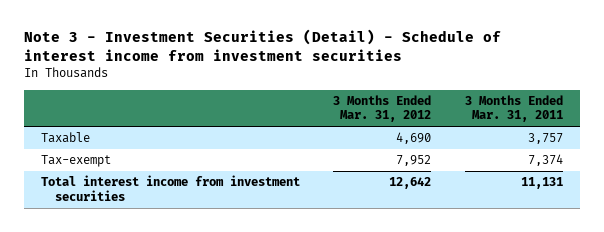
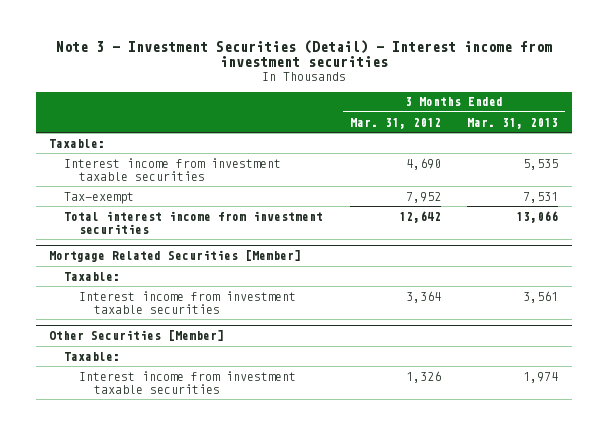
- Note 3 - Investment Securities (Detail) - Schedule of interest income from investment securities
+ Note 3 - Investment Securities (Detail) - Interest income from investment securities
- | 3 Months Ended Mar. 31, 2012 | 3 Months Ended Mar. 31, 2011
+ | 3 Months Ended Mar. 31, 2012 | 3 Months Ended Mar. 31, 2013
- Taxable | 4,690 | 3,757
+ Taxable:
+ Interest income from investment taxable securities | 4,690 | 5,535
+ Mortgage Related Securities [Member]
+ Taxable:
+ Interest income from investment taxable securities | 3,364 | 3,561
+ Other Securities [Member]
+ Taxable:
+ Interest income from investment taxable securities | 1,326 | 1,974

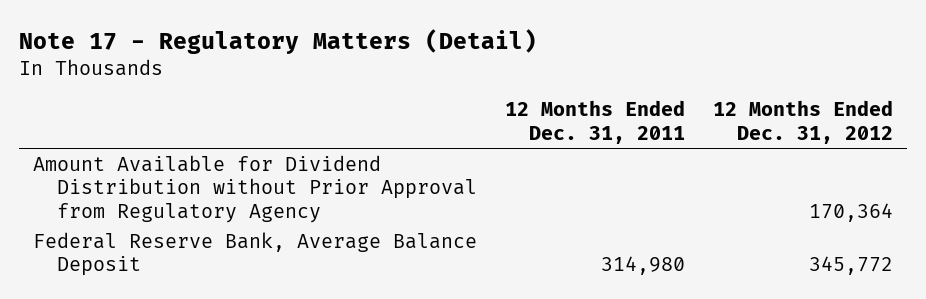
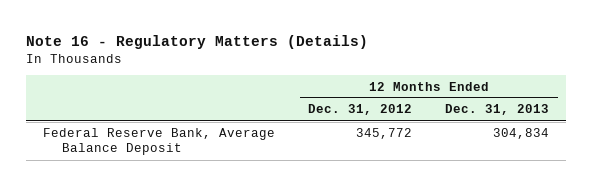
- Note 17 - Regulatory Matters (Detail)
+ Note 16 - Regulatory Matters (Details)
- | 12 Months Ended Dec. 31, 2011 | 12 Months Ended Dec. 31, 2012
+ | 12 Months Ended Dec. 31, 2012 | 12 Months Ended Dec. 31, 2013
- Amount Available for Dividend Distribution without Prior Approval from Regulatory Agency | | 170,364

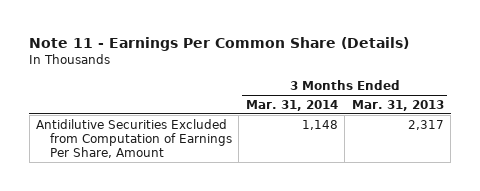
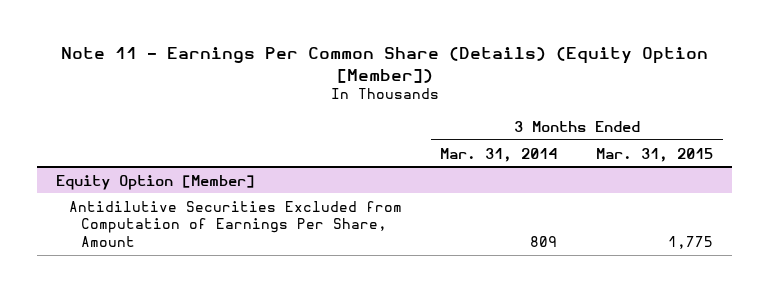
- Note 11 - Earnings Per Common Share (Details)
+ Note 11 - Earnings Per Common Share (Details) (Equity Option [Member])
- | 3 Months Ended Mar. 31, 2014 | 3 Months Ended Mar. 31, 2013
+ | 3 Months Ended Mar. 31, 2014 | 3 Months Ended Mar. 31, 2015
- Antidilutive Securities Excluded from Computation of Earnings Per Share, Amount | 1,148 | 2,317
+ Equity Option [Member]
+ Antidilutive Securities Excluded from Computation of Earnings Per Share, Amount | 809 | 1,775

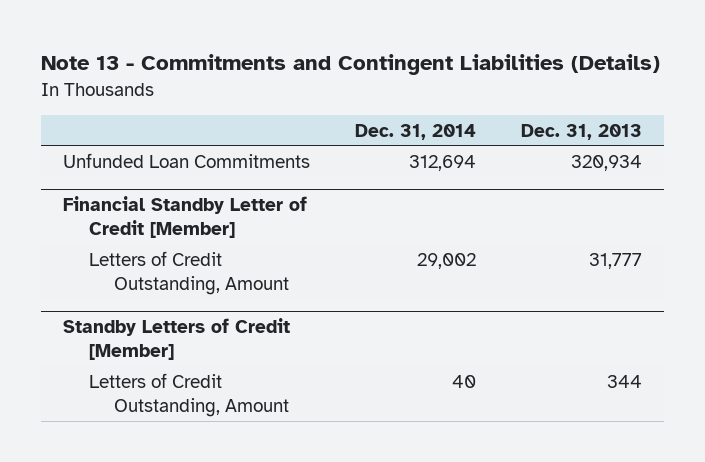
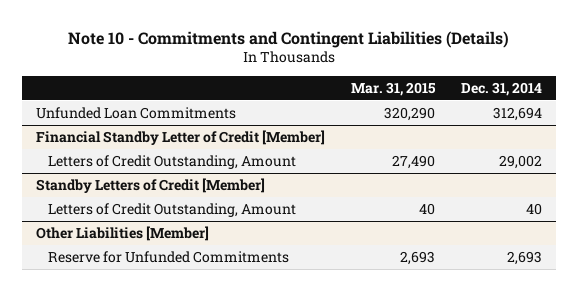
- Note 13 - Commitments and Contingent Liabilities (Details)
+ Note 10 - Commitments and Contingent Liabilities (Details)
- | Dec. 31, 2014 | Dec. 31, 2013
+ | Mar. 31, 2015 | Dec. 31, 2014
+ Other Liabilities [Member]
+ Reserve for Unfunded Commitments | 2,693 | 2,693

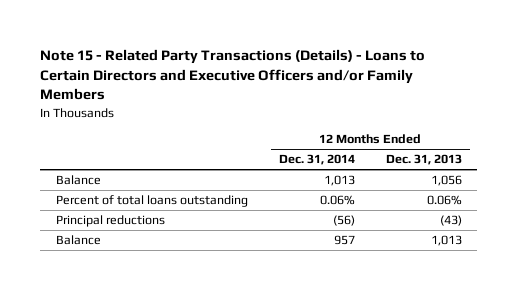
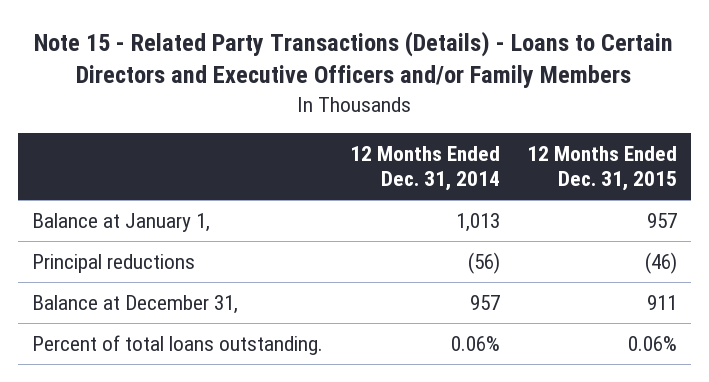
- | 12 Months Ended Dec. 31, 2014 | 12 Months Ended Dec. 31, 2013
+ | 12 Months Ended Dec. 31, 2014 | 12 Months Ended Dec. 31, 2015
- Balance | 1,013 | 1,056
- Percent of total loans outstanding | 0.06% | 0.06%
+ Balance at January 1, | 1,013 | 957
- Balance | 957 | 1,013
+ Balance at December 31, | 957 | 911
+ Percent of total loans outstanding. | 0.06% | 0.06%

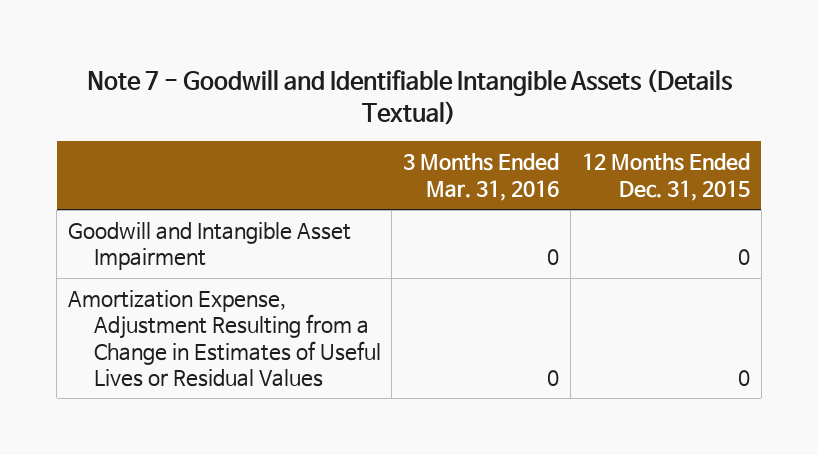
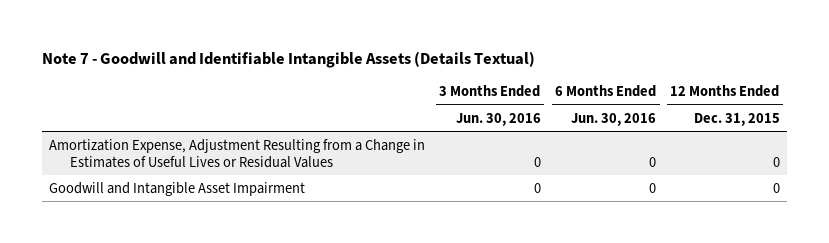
- | 3 Months Ended Mar. 31, 2016 | 12 Months Ended Dec. 31, 2015
+ | 3 Months Ended Jun. 30, 2016 | 6 Months Ended Jun. 30, 2016 | 12 Months Ended Dec. 31, 2015
moved down: Goodwill and Intangible Asset Impairment | 0 | 0 | 0

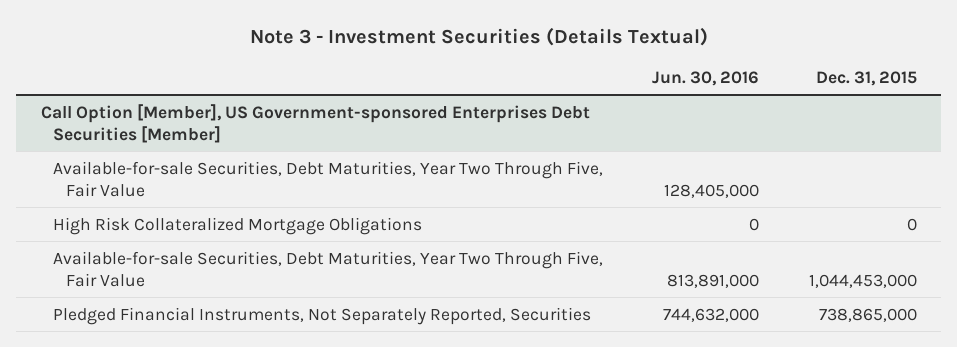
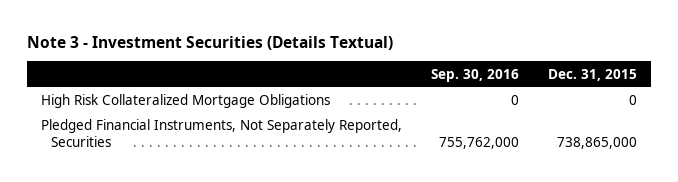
- | Jun. 30, 2016 | Dec. 31, 2015
+ | Sep. 30, 2016 | Dec. 31, 2015
- Call Option [Member], US Government-sponsored Enterprises Debt Securities [Member]
- Available-for-sale Securities, Debt Maturities, Year Two Through Five, Fair Value | 128,405,000 |
- Available-for-sale Securities, Debt Maturities, Year Two Through Five, Fair Value | 813,891,000 | 1,044,453,000

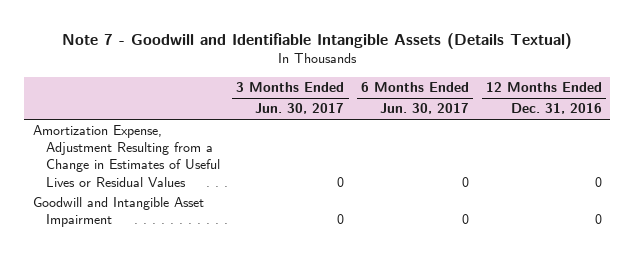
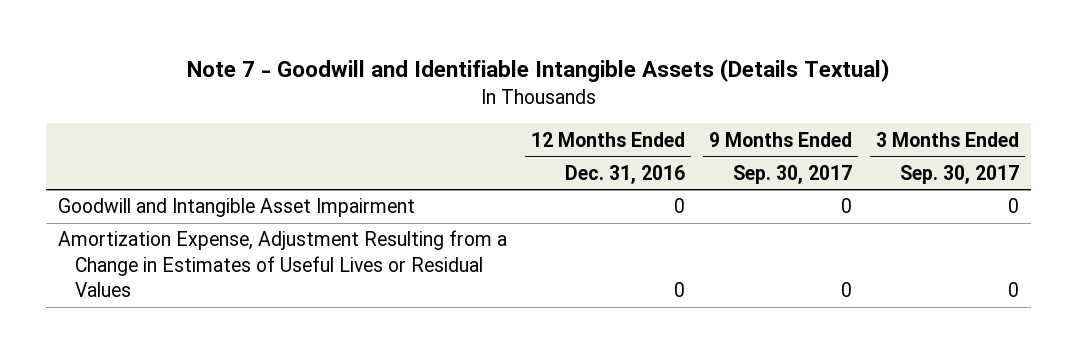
- | 3 Months Ended Jun. 30, 2017 | 6 Months Ended Jun. 30, 2017 | 12 Months Ended Dec. 31, 2016
+ | 12 Months Ended Dec. 31, 2016 | 9 Months Ended Sep. 30, 2017 | 3 Months Ended Sep. 30, 2017
moved down: Amortization Expense, Adjustment Resulting from a Change in Estimates of Useful Lives or Residual Values | 0 | 0 | 0

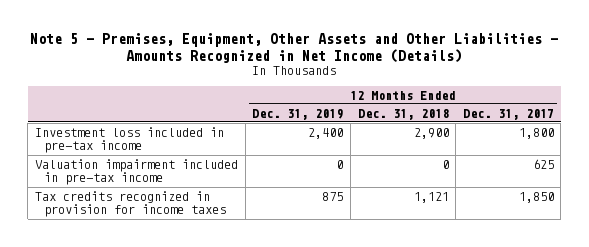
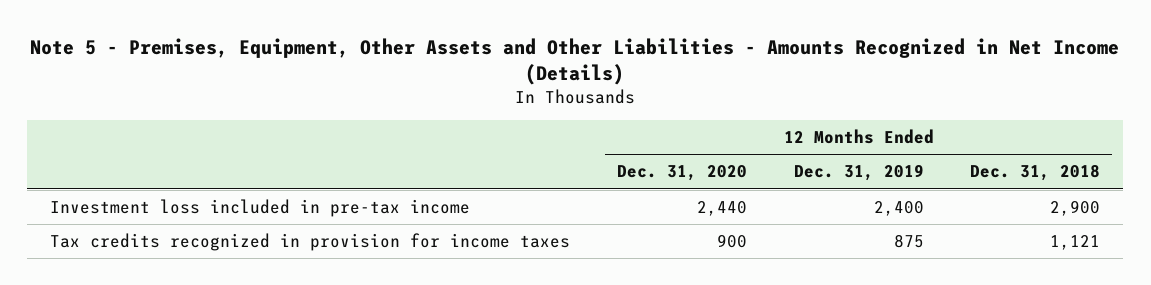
- | 12 Months Ended Dec. 31, 2019 | 12 Months Ended Dec. 31, 2018 | 12 Months Ended Dec. 31, 2017
+ | 12 Months Ended Dec. 31, 2020 | 12 Months Ended Dec. 31, 2019 | 12 Months Ended Dec. 31, 2018
- Valuation impairment included in pre-tax income | 0 | 0 | 625

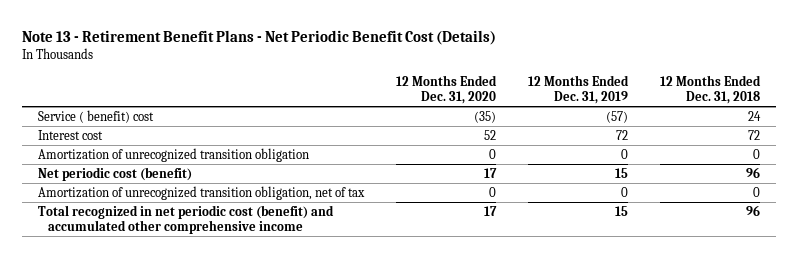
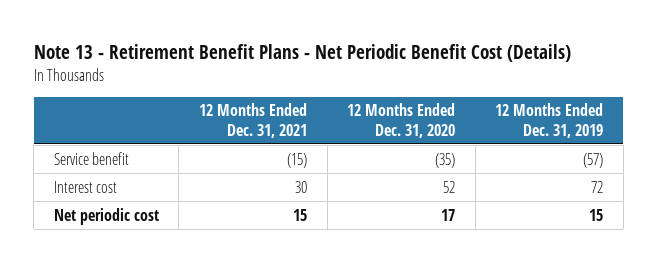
- | 12 Months Ended Dec. 31, 2020 | 12 Months Ended Dec. 31, 2019 | 12 Months Ended Dec. 31, 2018
+ | 12 Months Ended Dec. 31, 2021 | 12 Months Ended Dec. 31, 2020 | 12 Months Ended Dec. 31, 2019
- Service ( benefit) cost | (35) | (57) | 24
+ Service benefit | (15) | (35) | (57)
- Amortization of unrecognized transition obligation | 0 | 0 | 0
- Net periodic cost (benefit) | 17 | 15 | 96
- Amortization of unrecognized transition obligation, net of tax | 0 | 0 | 0
- Total recognized in net periodic cost (benefit) and accumulated other comprehensive income | 17 | 15 | 96
+ Net periodic cost | 15 | 17 | 15

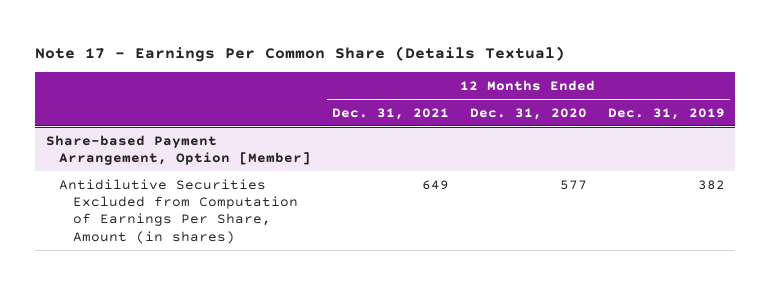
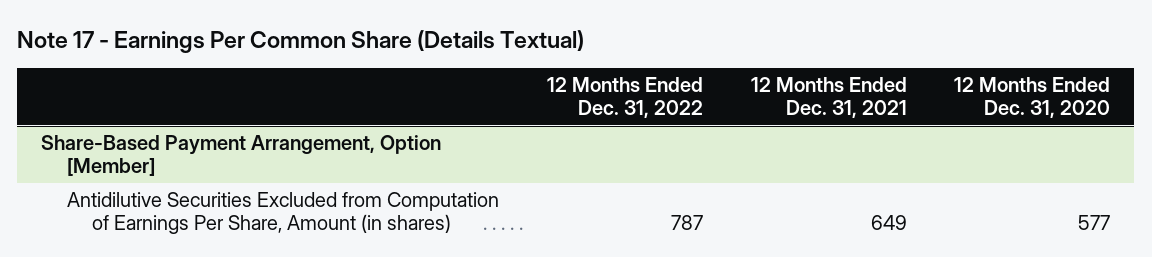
- | 12 Months Ended Dec. 31, 2021 | 12 Months Ended Dec. 31, 2020 | 12 Months Ended Dec. 31, 2019
+ | 12 Months Ended Dec. 31, 2022 | 12 Months Ended Dec. 31, 2021 | 12 Months Ended Dec. 31, 2020
- Share-based Payment Arrangement, Option [Member]
+ Share-Based Payment Arrangement, Option [Member]

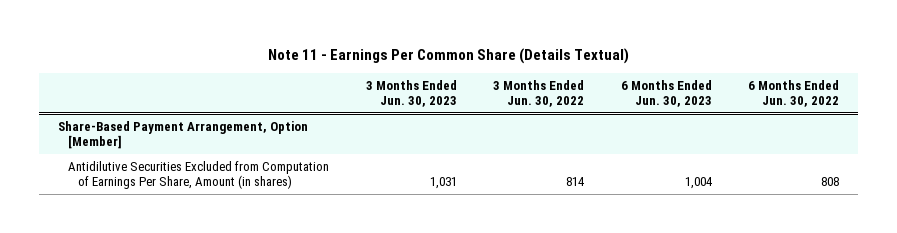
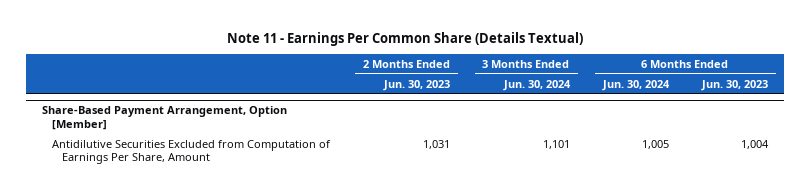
- | 3 Months Ended Jun. 30, 2023 | 3 Months Ended Jun. 30, 2022 | 6 Months Ended Jun. 30, 2023 | 6 Months Ended Jun. 30, 2022
+ | 2 Months Ended Jun. 30, 2023 | 3 Months Ended Jun. 30, 2024 | 6 Months Ended Jun. 30, 2024 | 6 Months Ended Jun. 30, 2023
@ Share-Based Payment Arrangement, Option [Member]
- Antidilutive Securities Excluded from Computation of Earnings Per Share, Amount (in shares) | 1,031 | 814 | 1,004 | 808
+ Antidilutive Securities Excluded from Computation of Earnings Per Share, Amount | 1,031 | 1,101 | 1,005 | 1,004

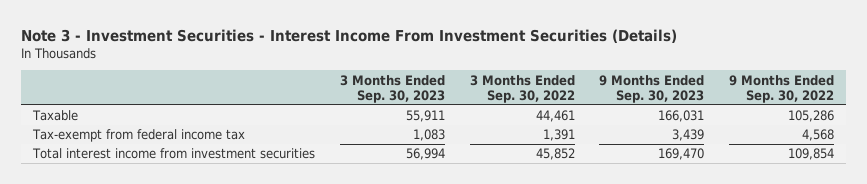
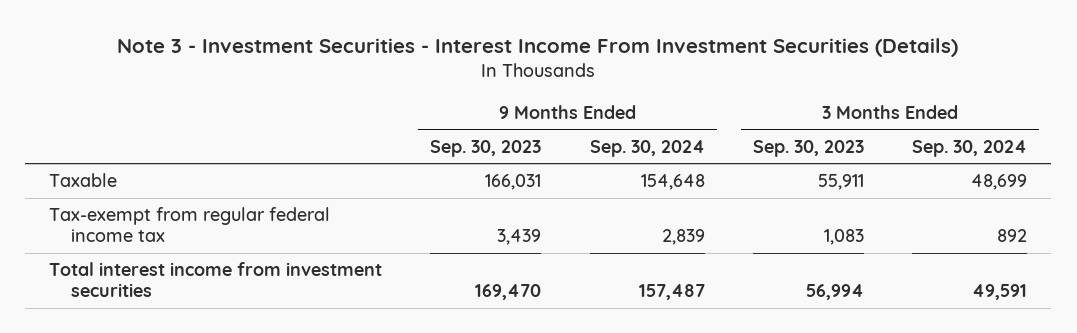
- | 3 Months Ended Sep. 30, 2023 | 3 Months Ended Sep. 30, 2022 | 9 Months Ended Sep. 30, 2023 | 9 Months Ended Sep. 30, 2022
+ | 9 Months Ended Sep. 30, 2023 | 9 Months Ended Sep. 30, 2024 | 3 Months Ended Sep. 30, 2023 | 3 Months Ended Sep. 30, 2024
- Tax-exempt from federal income tax | 1,083 | 1,391 | 3,439 | 4,568
+ Tax-exempt from regular federal income tax | 3,439 | 2,839 | 1,083 | 892

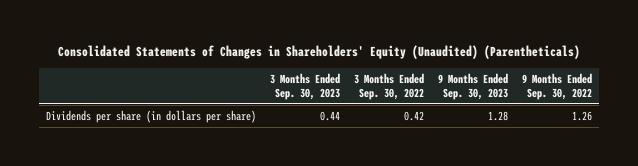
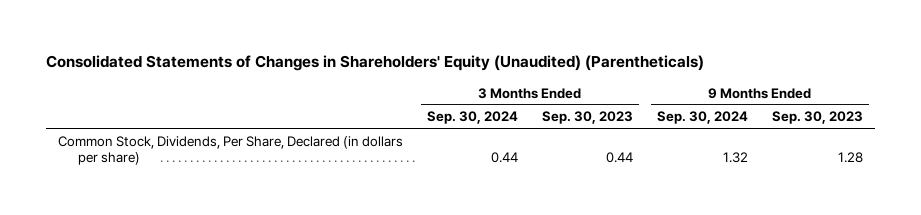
- | 3 Months Ended Sep. 30, 2023 | 3 Months Ended Sep. 30, 2022 | 9 Months Ended Sep. 30, 2023 | 9 Months Ended Sep. 30, 2022
+ | 3 Months Ended Sep. 30, 2024 | 3 Months Ended Sep. 30, 2023 | 9 Months Ended Sep. 30, 2024 | 9 Months Ended Sep. 30, 2023
- Dividends per share (in dollars per share) | 0.44 | 0.42 | 1.28 | 1.26
+ Common Stock, Dividends, Per Share, Declared (in dollars per share) | 0.44 | 0.44 | 1.32 | 1.28

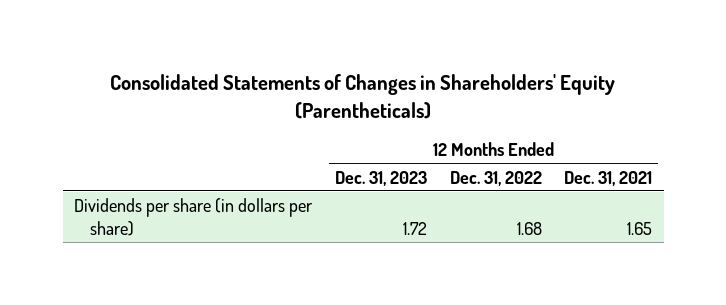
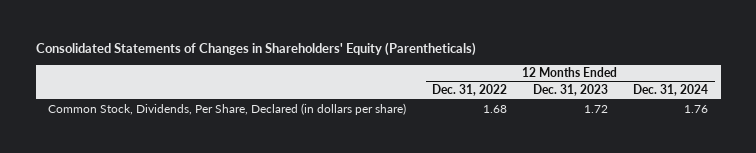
- | 12 Months Ended Dec. 31, 2023 | 12 Months Ended Dec. 31, 2022 | 12 Months Ended Dec. 31, 2021
+ | 12 Months Ended Dec. 31, 2022 | 12 Months Ended Dec. 31, 2023 | 12 Months Ended Dec. 31, 2024
- Dividends per share (in dollars per share) | 1.72 | 1.68 | 1.65
+ Common Stock, Dividends, Per Share, Declared (in dollars per share) | 1.68 | 1.72 | 1.76

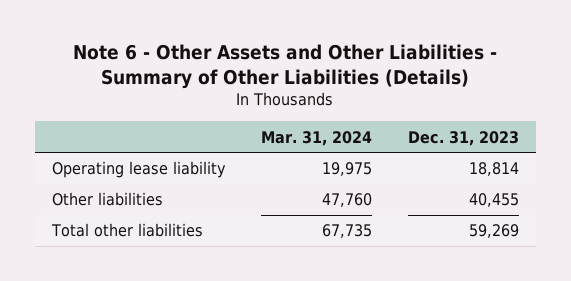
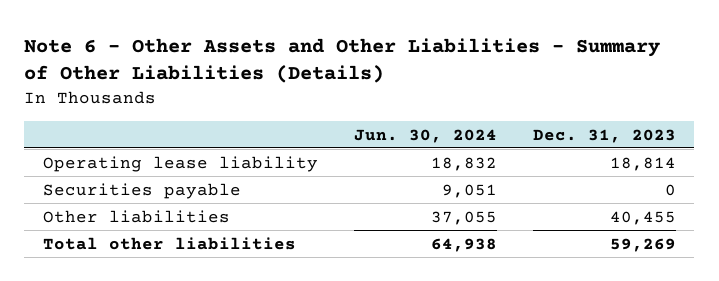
- | Mar. 31, 2024 | Dec. 31, 2023
+ | Jun. 30, 2024 | Dec. 31, 2023
+ Securities payable | 9,051 | 0

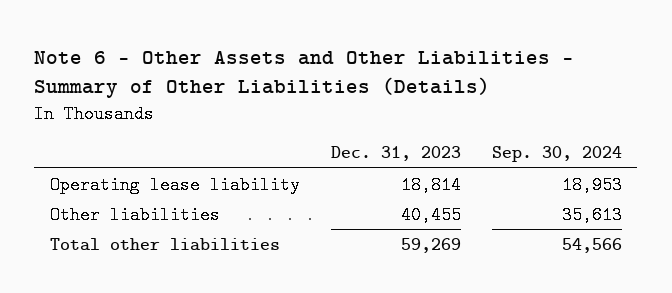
- | Jun. 30, 2024 | Dec. 31, 2023
+ | Dec. 31, 2023 | Sep. 30, 2024
- Securities payable | 9,051 | 0

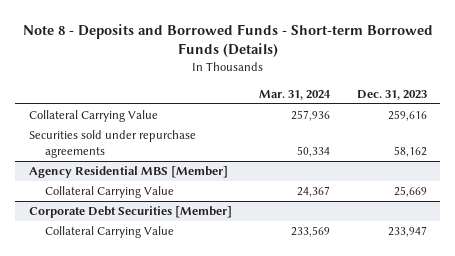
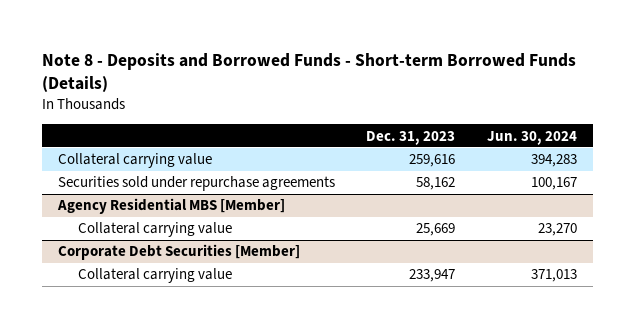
- | Mar. 31, 2024 | Dec. 31, 2023
+ | Dec. 31, 2023 | Jun. 30, 2024
- Collateral Carrying Value | 257,936 | 259,616
+ Collateral carrying value | 259,616 | 394,283
@ Agency Residential MBS [Member]
- Collateral Carrying Value | 24,367 | 25,669
+ Collateral carrying value | 25,669 | 23,270
@ Corporate Debt Securities [Member]
- Collateral Carrying Value | 233,569 | 233,947
+ Collateral carrying value | 233,947 | 371,013

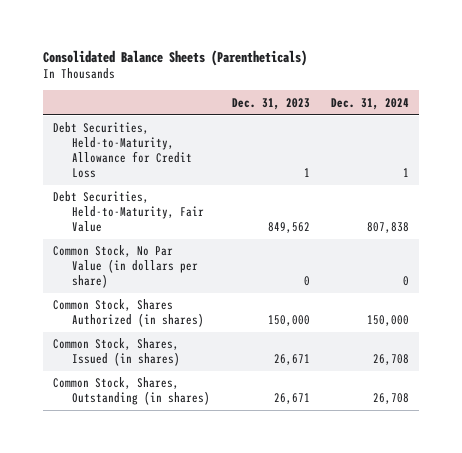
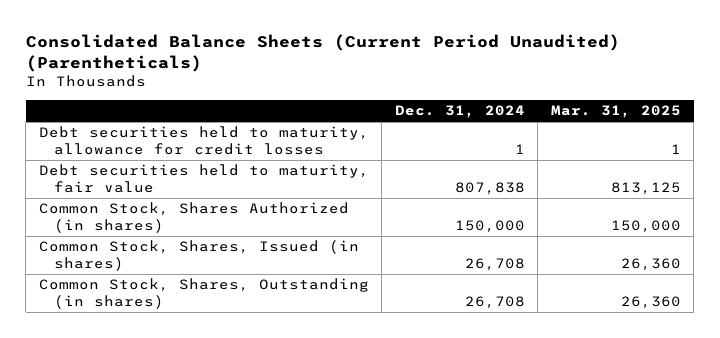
- Consolidated Balance Sheets (Parentheticals)
+ Consolidated Balance Sheets (Current Period Unaudited) (Parentheticals)
- | Dec. 31, 2023 | Dec. 31, 2024
+ | Dec. 31, 2024 | Mar. 31, 2025
- Debt Securities, Held-to-Maturity, Allowance for Credit Loss | 1 | 1
- Debt Securities, Held-to-Maturity, Fair Value | 849,562 | 807,838
- Common Stock, No Par Value (in dollars per share) | 0 | 0
+ Debt securities held to maturity, allowance for credit losses | 1 | 1
+ Debt securities held to maturity, fair value | 807,838 | 813,125

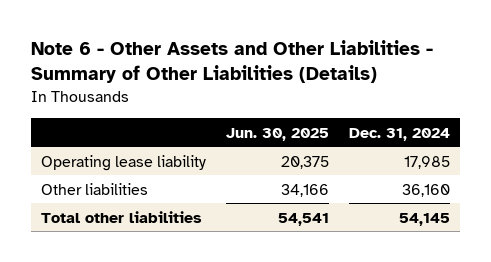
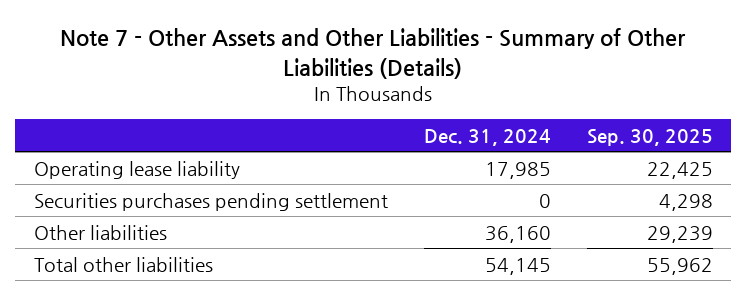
- Note 6 - Other Assets and Other Liabilities - Summary of Other Liabilities (Details)
+ Note 7 - Other Assets and Other Liabilities - Summary of Other Liabilities (Details)
- | Jun. 30, 2025 | Dec. 31, 2024
+ | Dec. 31, 2024 | Sep. 30, 2025
+ Securities purchases pending settlement | 0 | 4,298

